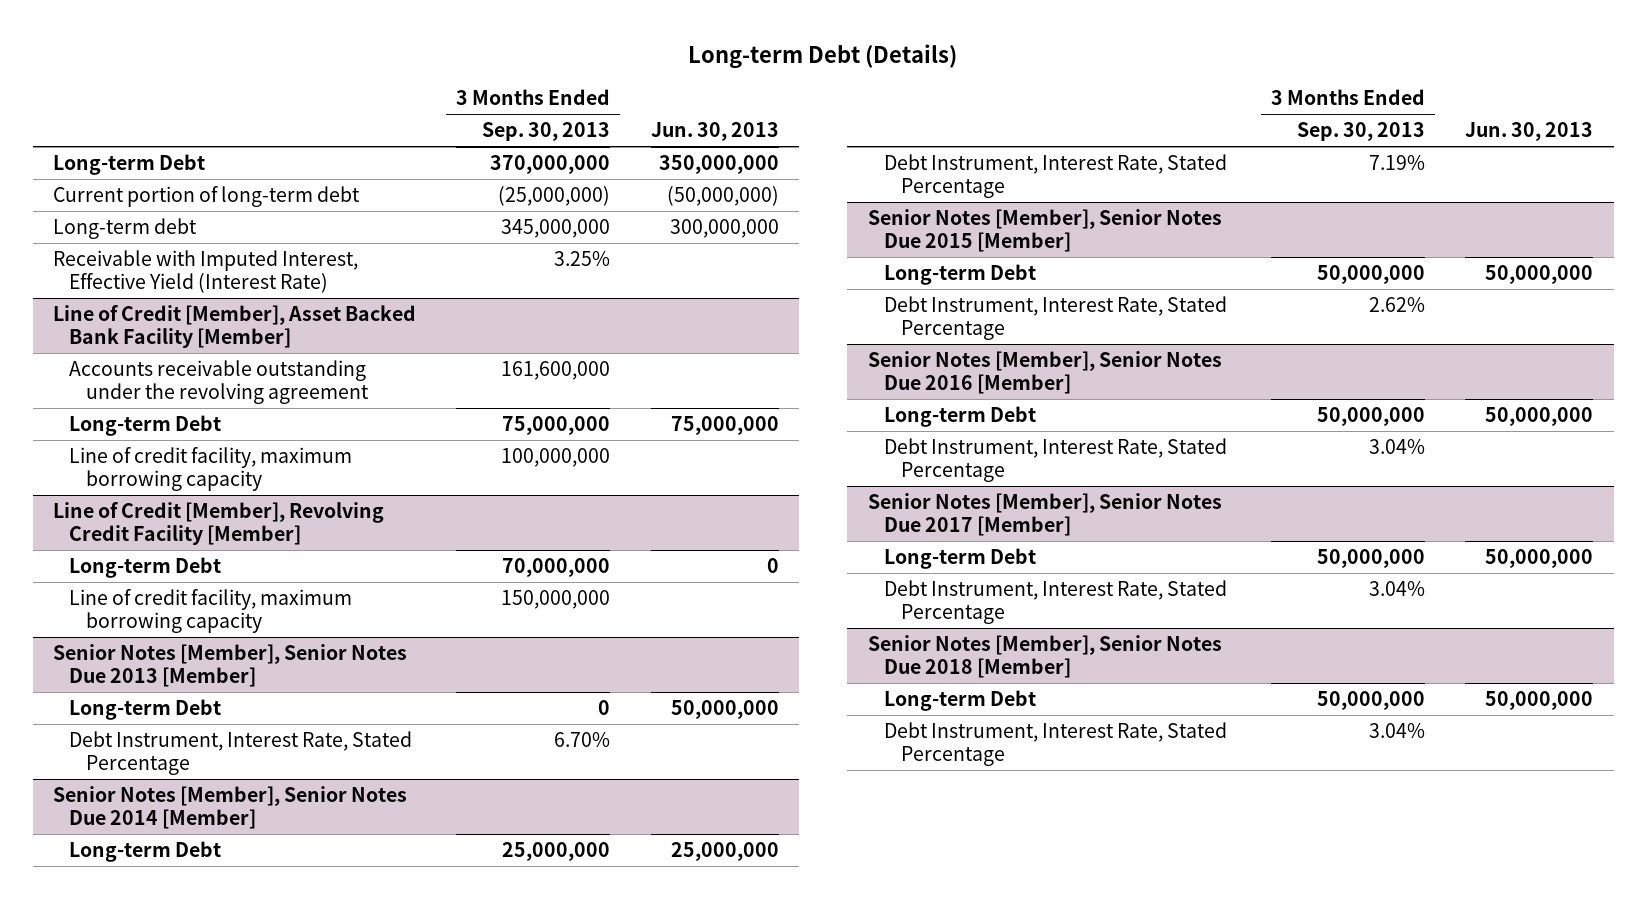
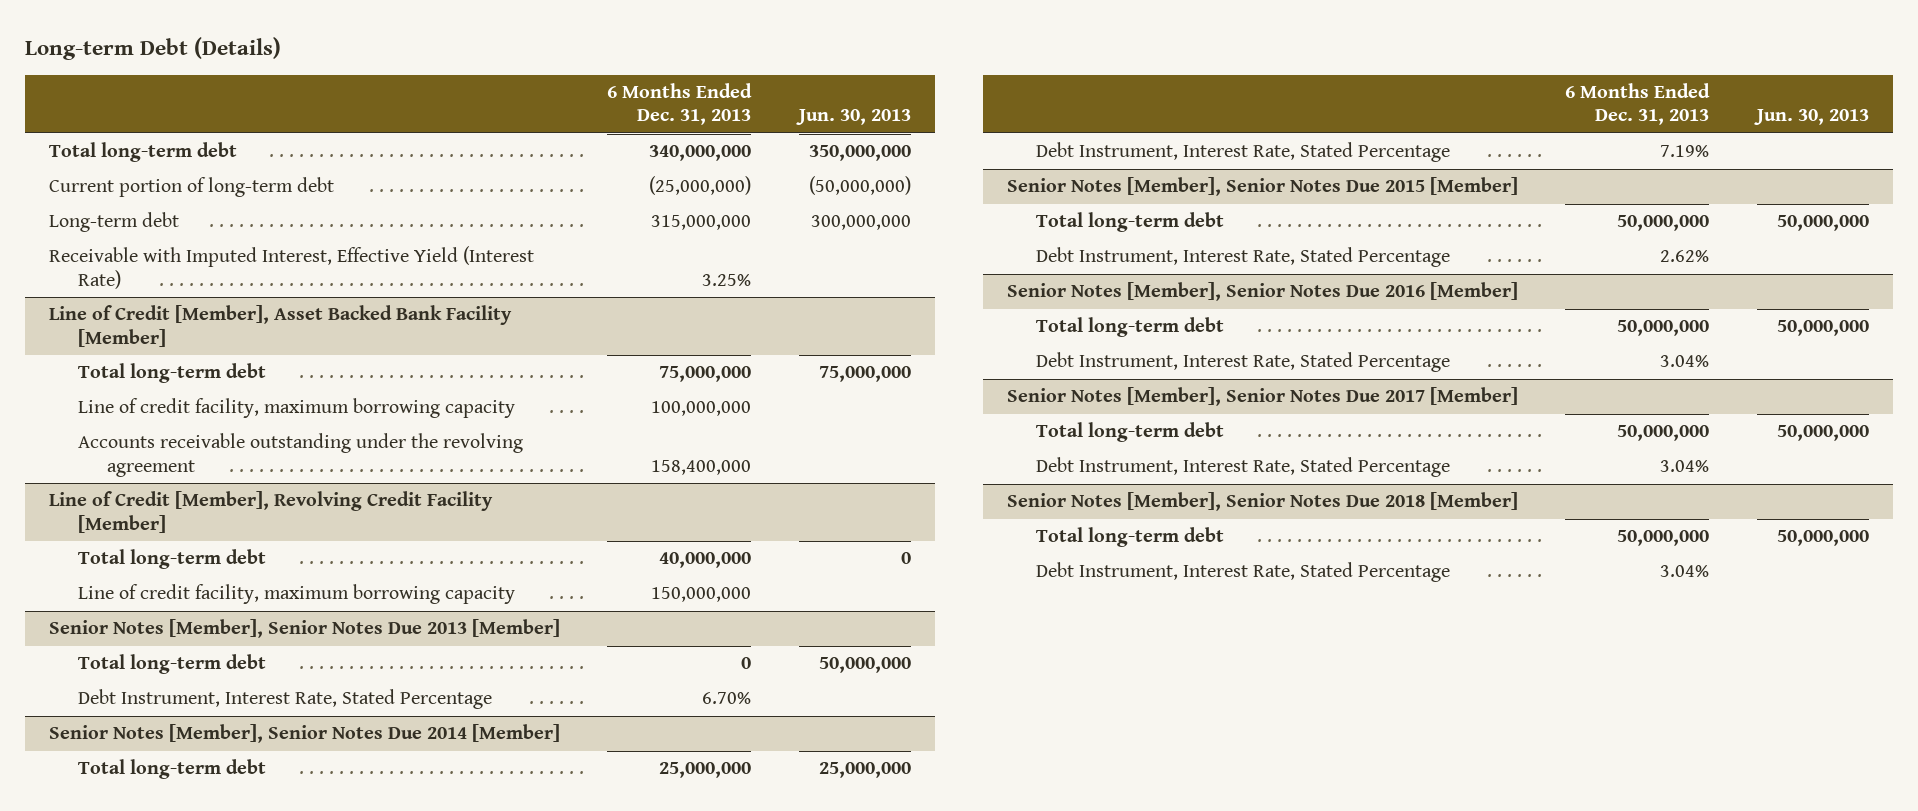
- | 3 Months Ended Sep. 30, 2013 | Jun. 30, 2013
+ | 6 Months Ended Dec. 31, 2013 | Jun. 30, 2013
- Long-term Debt | 370,000,000 | 350,000,000
+ Total long-term debt | 340,000,000 | 350,000,000
@ Line of Credit [Member], Asset Backed Bank Facility [Member]
- Long-term Debt | 75,000,000 | 75,000,000
+ Total long-term debt | 75,000,000 | 75,000,000
moved down: Accounts receivable outstanding under the revolving agreement | 158,400,000 |
@ Line of Credit [Member], Revolving Credit Facility [Member]
- Long-term Debt | 70,000,000 | 0
+ Total long-term debt | 40,000,000 | 0
@ Senior Notes [Member], Senior Notes Due 2013 [Member]
- Long-term Debt | 0 | 50,000,000
+ Total long-term debt | 0 | 50,000,000
@ Senior Notes [Member], Senior Notes Due 2014 [Member]
- Long-term Debt | 25,000,000 | 25,000,000
+ Total long-term debt | 25,000,000 | 25,000,000
@ Senior Notes [Member], Senior Notes Due 2015 [Member]
- Long-term Debt | 50,000,000 | 50,000,000
+ Total long-term debt | 50,000,000 | 50,000,000
@ Senior Notes [Member], Senior Notes Due 2016 [Member]
- Long-term Debt | 50,000,000 | 50,000,000
+ Total long-term debt | 50,000,000 | 50,000,000
@ Senior Notes [Member], Senior Notes Due 2017 [Member]
- Long-term Debt | 50,000,000 | 50,000,000
+ Total long-term debt | 50,000,000 | 50,000,000
@ Senior Notes [Member], Senior Notes Due 2018 [Member]
- Long-term Debt | 50,000,000 | 50,000,000
+ Total long-term debt | 50,000,000 | 50,000,000

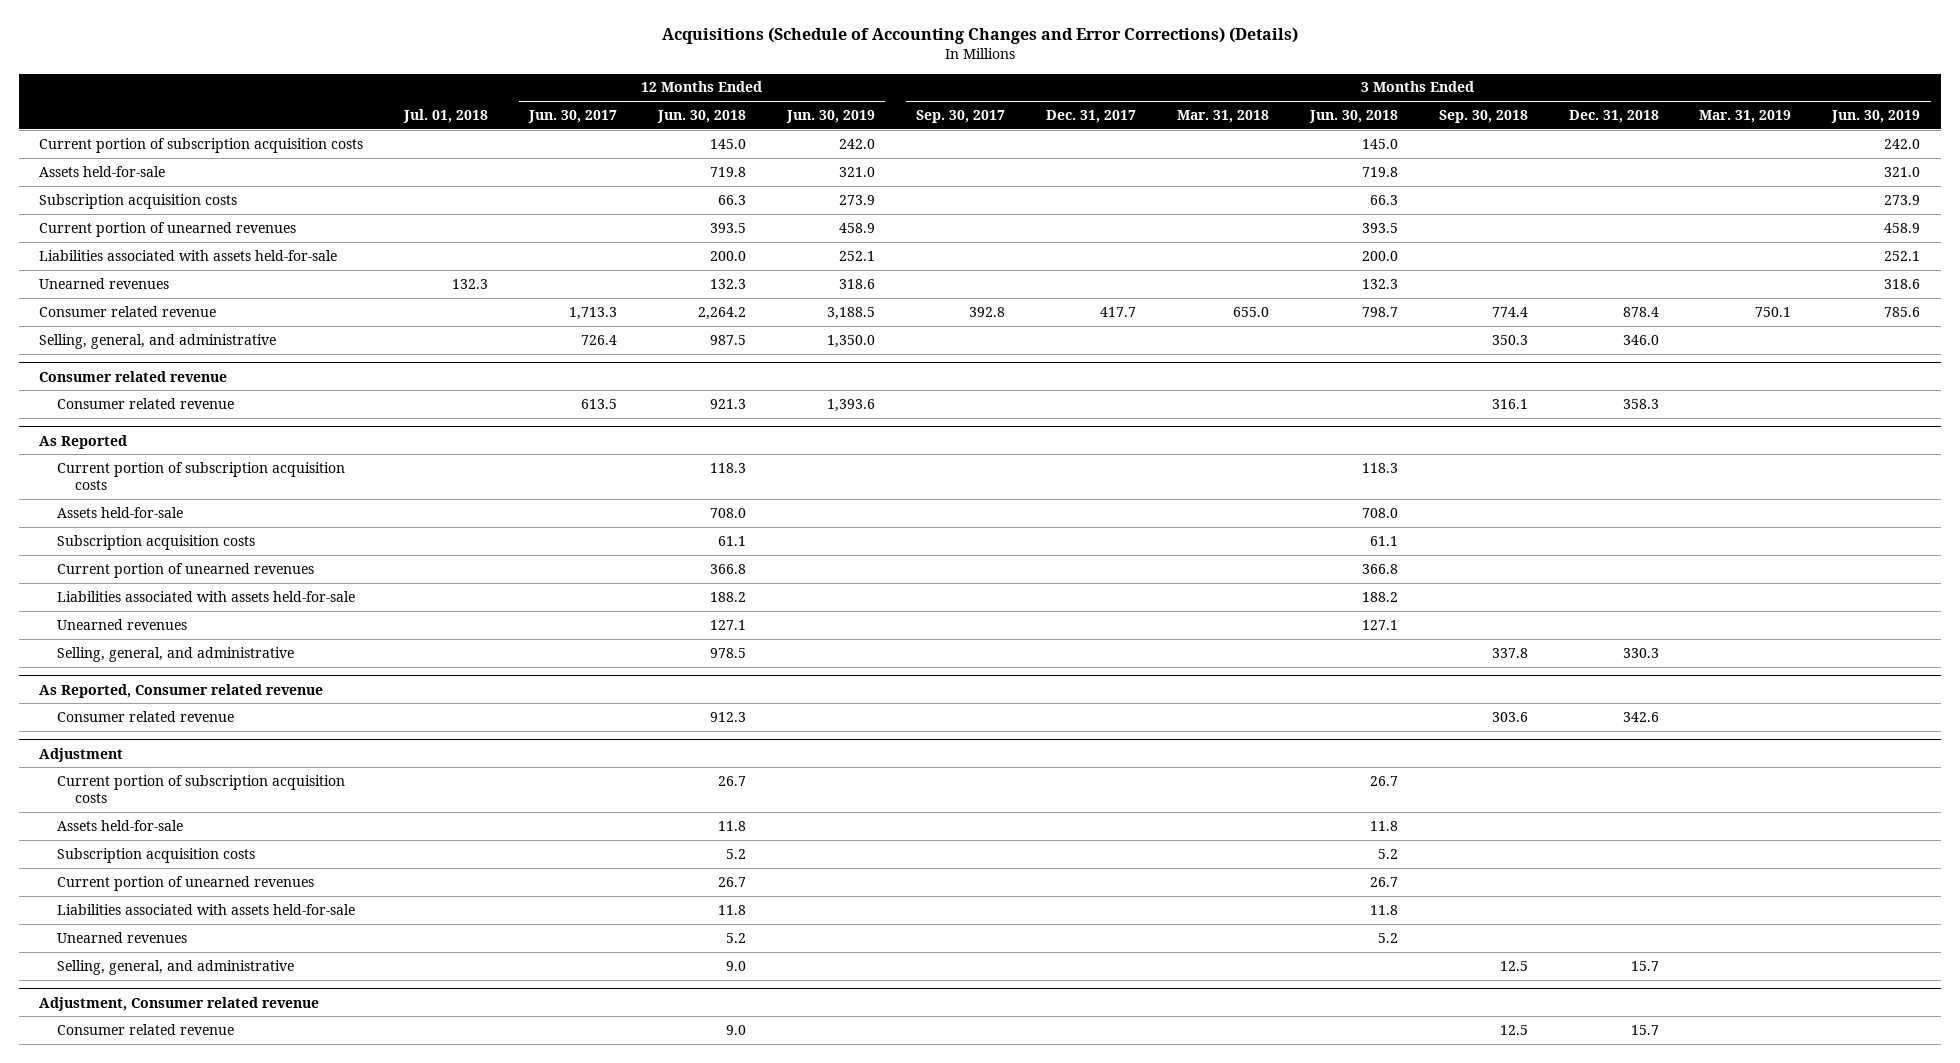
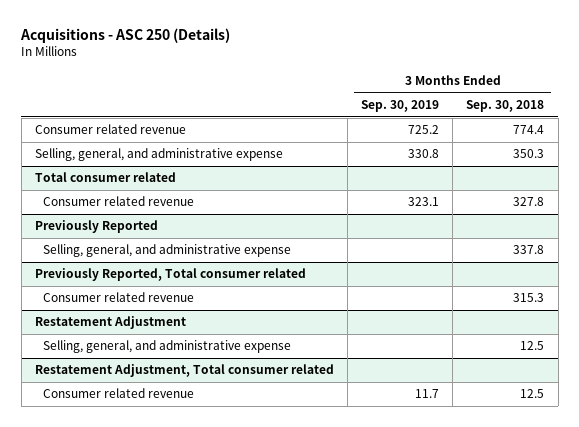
- Acquisitions (Schedule of Accounting Changes and Error Corrections) (Details)
+ Acquisitions - ASC 250 (Details)
- | Jul. 01, 2018 | 12 Months Ended Jun. 30, 2017 | 12 Months Ended Jun. 30, 2018 | 12 Months Ended Jun. 30, 2019 | 3 Months Ended Sep. 30, 2017 | 3 Months Ended Dec. 31, 2017 | 3 Months Ended Mar. 31, 2018 | 3 Months Ended Jun. 30, 2018 | 3 Months Ended Sep. 30, 2018 | 3 Months Ended Dec. 31, 2018 | 3 Months Ended Mar. 31, 2019 | 3 Months Ended Jun. 30, 2019
+ | 3 Months Ended Sep. 30, 2019 | 3 Months Ended Sep. 30, 2018
- Current portion of subscription acquisition costs | | | 145.0 | 242.0 | | | | 145.0 | | | | 242.0
- Assets held-for-sale | | | 719.8 | 321.0 | | | | 719.8 | | | | 321.0
- Subscription acquisition costs | | | 66.3 | 273.9 | | | | 66.3 | | | | 273.9
- Current portion of unearned revenues | | | 393.5 | 458.9 | | | | 393.5 | | | | 458.9
- Liabilities associated with assets held-for-sale | | | 200.0 | 252.1 | | | | 200.0 | | | | 252.1
- Unearned revenues | 132.3 | | 132.3 | 318.6 | | | | 132.3 | | | | 318.6
- Selling, general, and administrative | | 726.4 | 987.5 | 1,350.0 | | | | | 350.3 | 346.0 | |
- Consumer related revenue
- Consumer related revenue | | 613.5 | 921.3 | 1,393.6 | | | | | 316.1 | 358.3 | |
- As Reported
- Current portion of subscription acquisition costs | | | 118.3 | | | | | 118.3 | | | |
- Assets held-for-sale | | | 708.0 | | | | | 708.0 | | | |
- Subscription acquisition costs | | | 61.1 | | | | | 61.1 | | | |
- Current portion of unearned revenues | | | 366.8 | | | | | 366.8 | | | |
- Liabilities associated with assets held-for-sale | | | 188.2 | | | | | 188.2 | | | |
- Unearned revenues | | | 127.1 | | | | | 127.1 | | | |
- Selling, general, and administrative | | | 978.5 | | | | | | 337.8 | 330.3 | |
- As Reported, Consumer related revenue
- Consumer related revenue | | | 912.3 | | | | | | 303.6 | 342.6 | |
- Adjustment
- Current portion of subscription acquisition costs | | | 26.7 | | | | | 26.7 | | | |
- Assets held-for-sale | | | 11.8 | | | | | 11.8 | | | |
- Subscription acquisition costs | | | 5.2 | | | | | 5.2 | | | |
- Current portion of unearned revenues | | | 26.7 | | | | | 26.7 | | | |
- Liabilities associated with assets held-for-sale | | | 11.8 | | | | | 11.8 | | | |
- Unearned revenues | | | 5.2 | | | | | 5.2 | | | |
- Selling, general, and administrative | | | 9.0 | | | | | | 12.5 | 15.7 | |
- Adjustment, Consumer related revenue
+ Selling, general, and administrative expense | 330.8 | 350.3
+ Total consumer related
+ Consumer related revenue | 323.1 | 327.8
+ Previously Reported
+ Selling, general, and administrative expense | | 337.8
+ Previously Reported, Total consumer related
+ Consumer related revenue | | 315.3
+ Restatement Adjustment
+ Selling, general, and administrative expense | | 12.5
+ Restatement Adjustment, Total consumer related

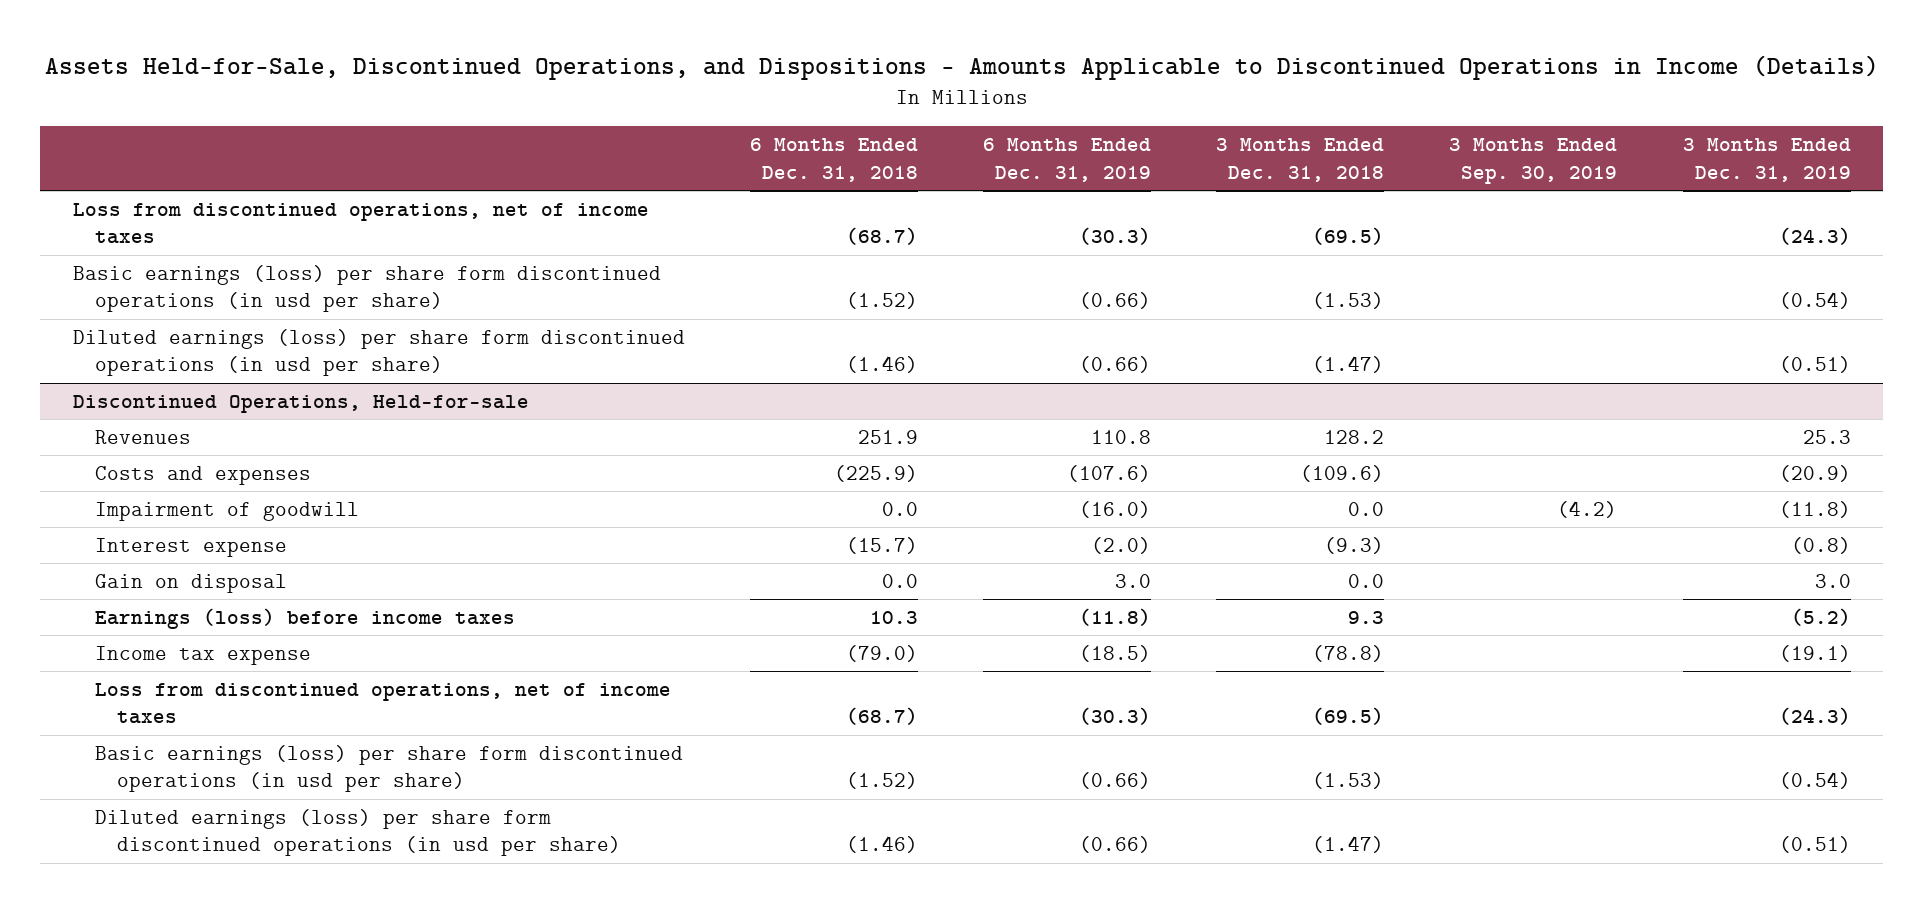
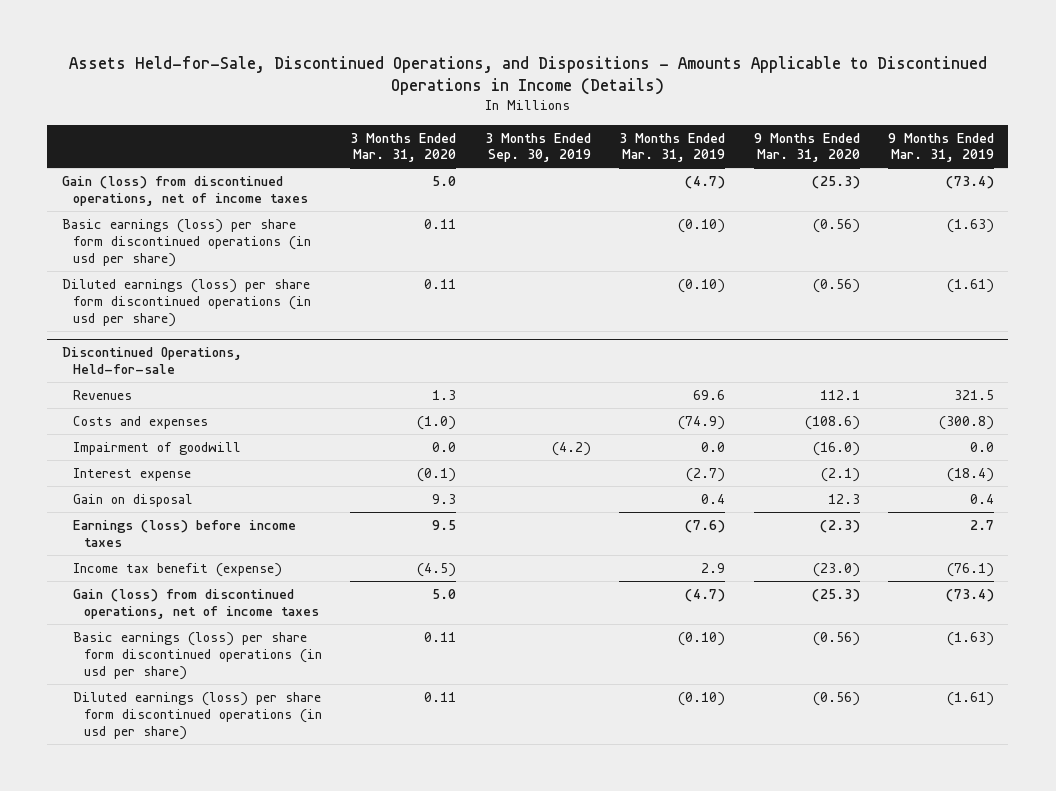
- | 6 Months Ended Dec. 31, 2018 | 6 Months Ended Dec. 31, 2019 | 3 Months Ended Dec. 31, 2018 | 3 Months Ended Sep. 30, 2019 | 3 Months Ended Dec. 31, 2019
+ | 3 Months Ended Mar. 31, 2020 | 3 Months Ended Sep. 30, 2019 | 3 Months Ended Mar. 31, 2019 | 9 Months Ended Mar. 31, 2020 | 9 Months Ended Mar. 31, 2019
- Loss from discontinued operations, net of income taxes | (68.7) | (30.3) | (69.5) | | (24.3)
+ Gain (loss) from discontinued operations, net of income taxes | 5.0 | | (4.7) | (25.3) | (73.4)
@ Discontinued Operations, Held-for-sale
- Income tax expense | (79.0) | (18.5) | (78.8) | | (19.1)
- Loss from discontinued operations, net of income taxes | (68.7) | (30.3) | (69.5) | | (24.3)
+ Income tax benefit (expense) | (4.5) | | 2.9 | (23.0) | (76.1)
+ Gain (loss) from discontinued operations, net of income taxes | 5.0 | | (4.7) | (25.3) | (73.4)

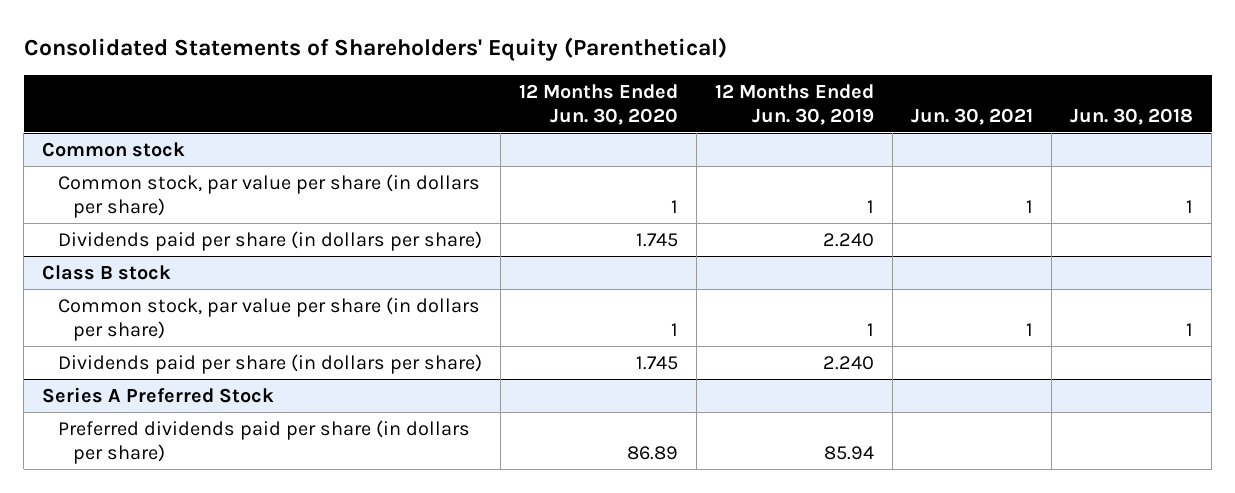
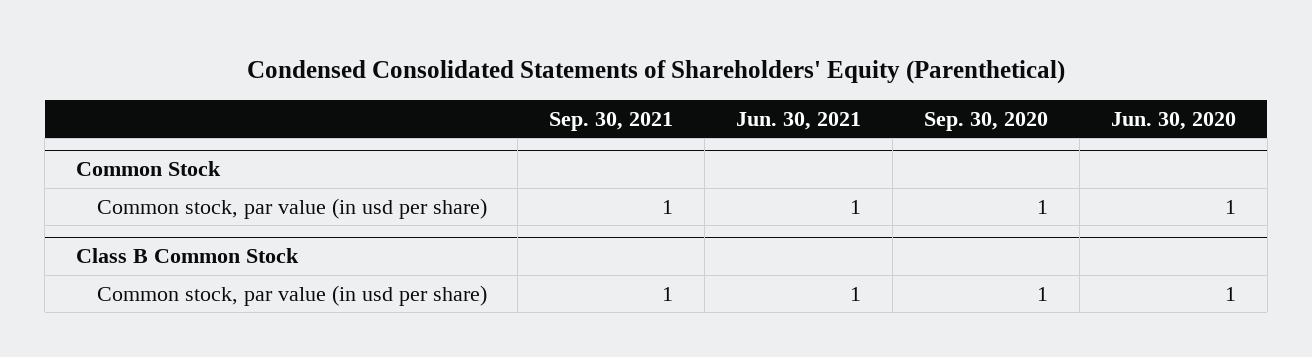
- Consolidated Statements of Shareholders' Equity (Parenthetical)
+ Condensed Consolidated Statements of Shareholders' Equity (Parenthetical)
- | 12 Months Ended Jun. 30, 2020 | 12 Months Ended Jun. 30, 2019 | Jun. 30, 2021 | Jun. 30, 2018
+ | Sep. 30, 2021 | Jun. 30, 2021 | Sep. 30, 2020 | Jun. 30, 2020
- Common stock
- Common stock, par value per share (in dollars per share) | 1 | 1 | 1 | 1
- Dividends paid per share (in dollars per share) | 1.745 | 2.240 | |
- Class B stock
- Common stock, par value per share (in dollars per share) | 1 | 1 | 1 | 1
- Dividends paid per share (in dollars per share) | 1.745 | 2.240 | |
- Series A Preferred Stock
- Preferred dividends paid per share (in dollars per share) | 86.89 | 85.94 | |
+ Common Stock
+ Common stock, par value (in usd per share) | 1 | 1 | 1 | 1
+ Class B Common Stock
+ Common stock, par value (in usd per share) | 1 | 1 | 1 | 1

